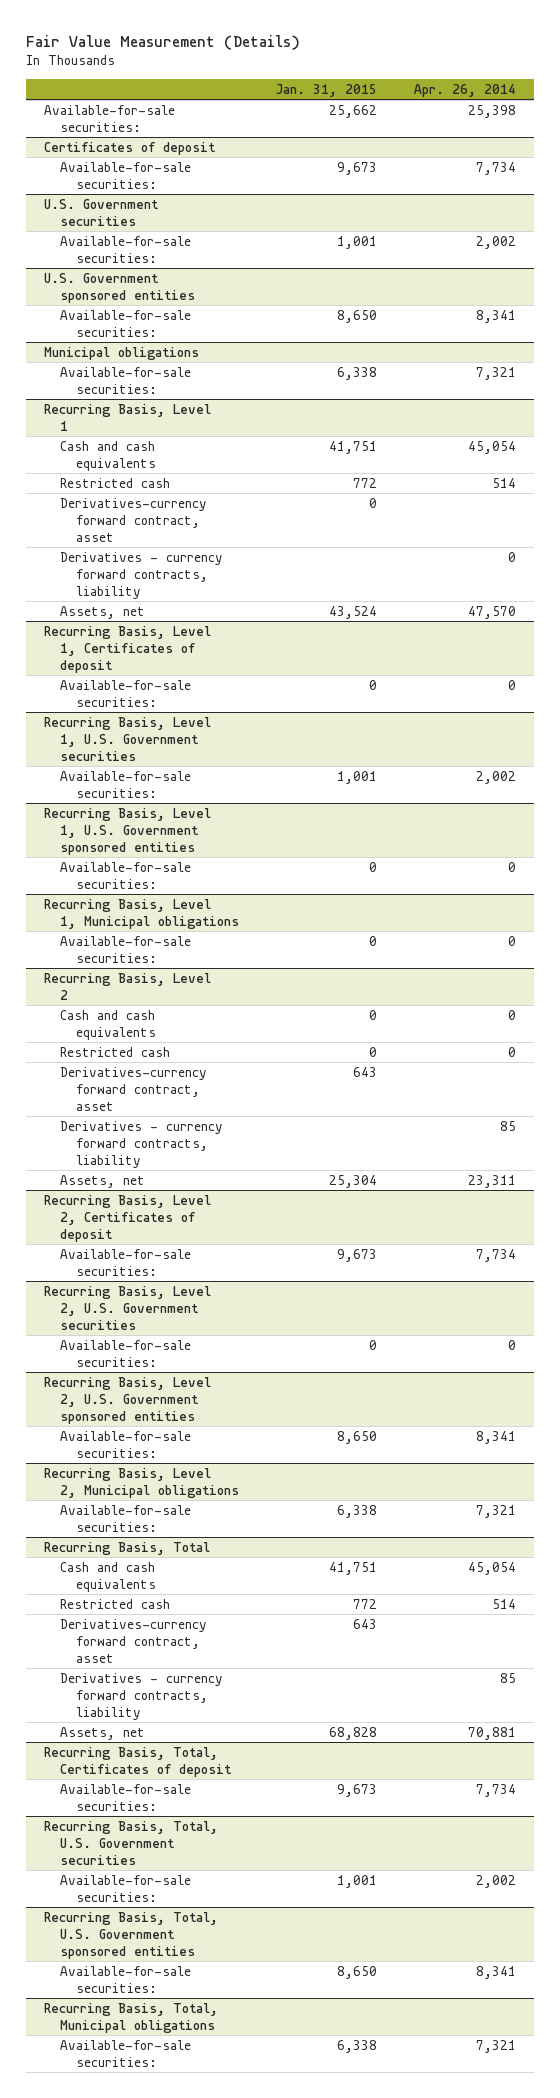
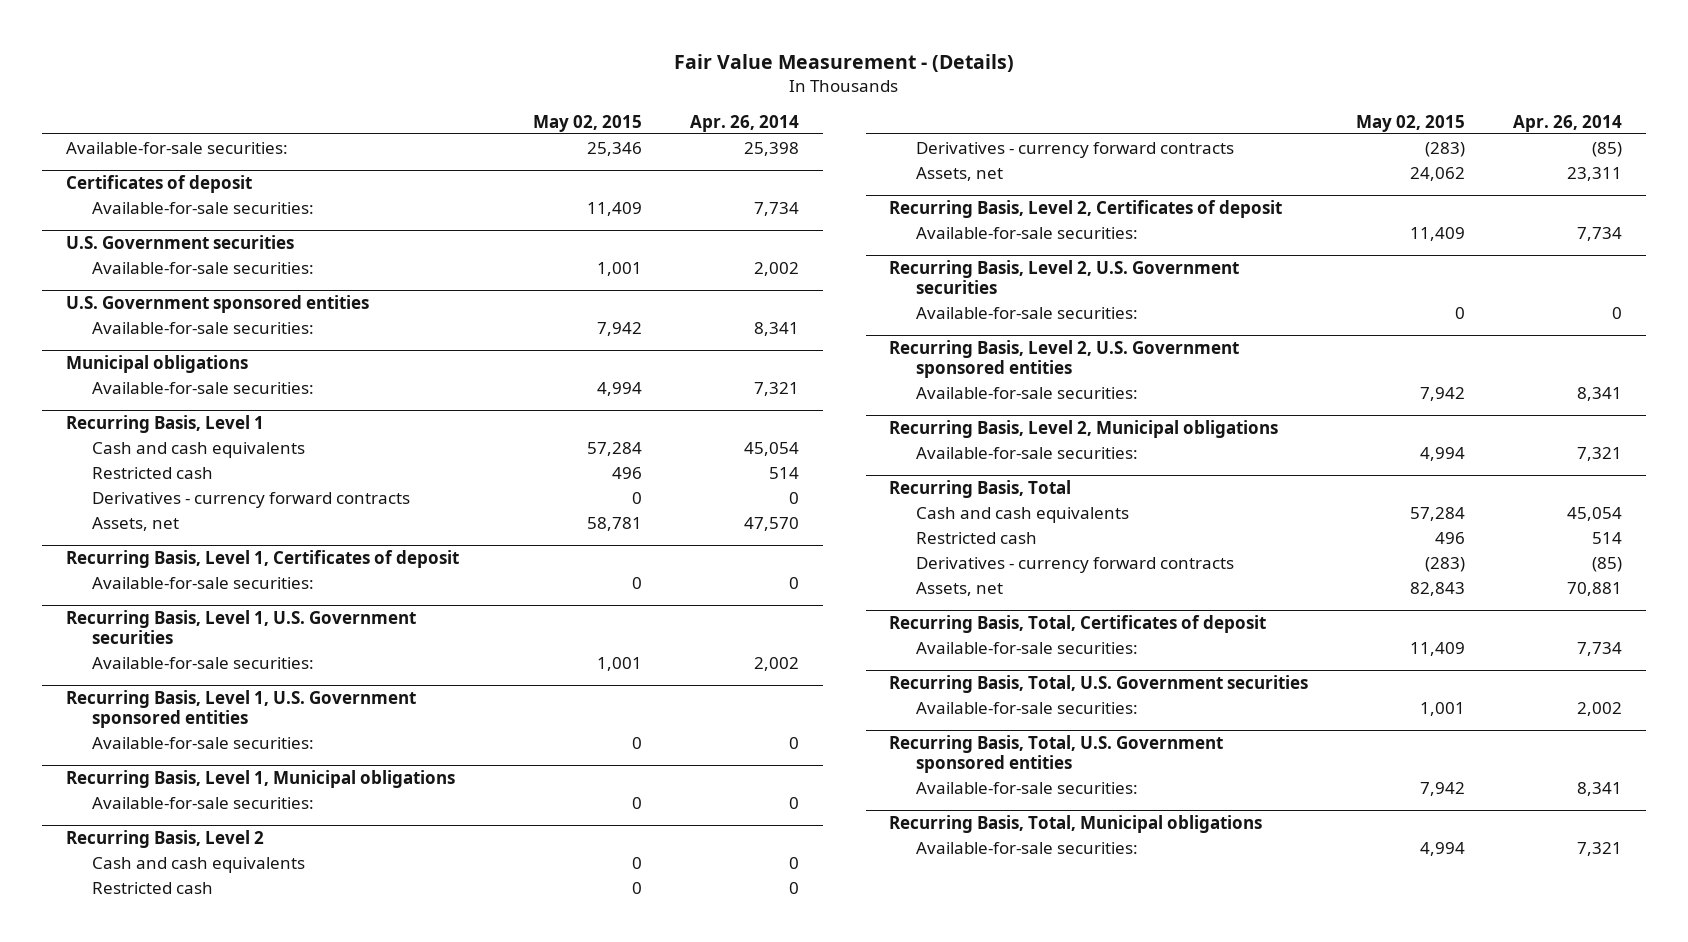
- Fair Value Measurement (Details)
+ Fair Value Measurement - (Details)
- | Jan. 31, 2015 | Apr. 26, 2014
+ | May 02, 2015 | Apr. 26, 2014
@ Recurring Basis, Level 1
- Derivatives-currency forward contract, asset | 0 |
- Derivatives - currency forward contracts, liability | | 0
+ Derivatives - currency forward contracts | 0 | 0
@ Recurring Basis, Level 2
- Derivatives-currency forward contract, asset | 643 |
- Derivatives - currency forward contracts, liability | | 85
+ Derivatives - currency forward contracts | (283) | (85)
@ Recurring Basis, Total
- Derivatives-currency forward contract, asset | 643 |
- Derivatives - currency forward contracts, liability | | 85
+ Derivatives - currency forward contracts | (283) | (85)

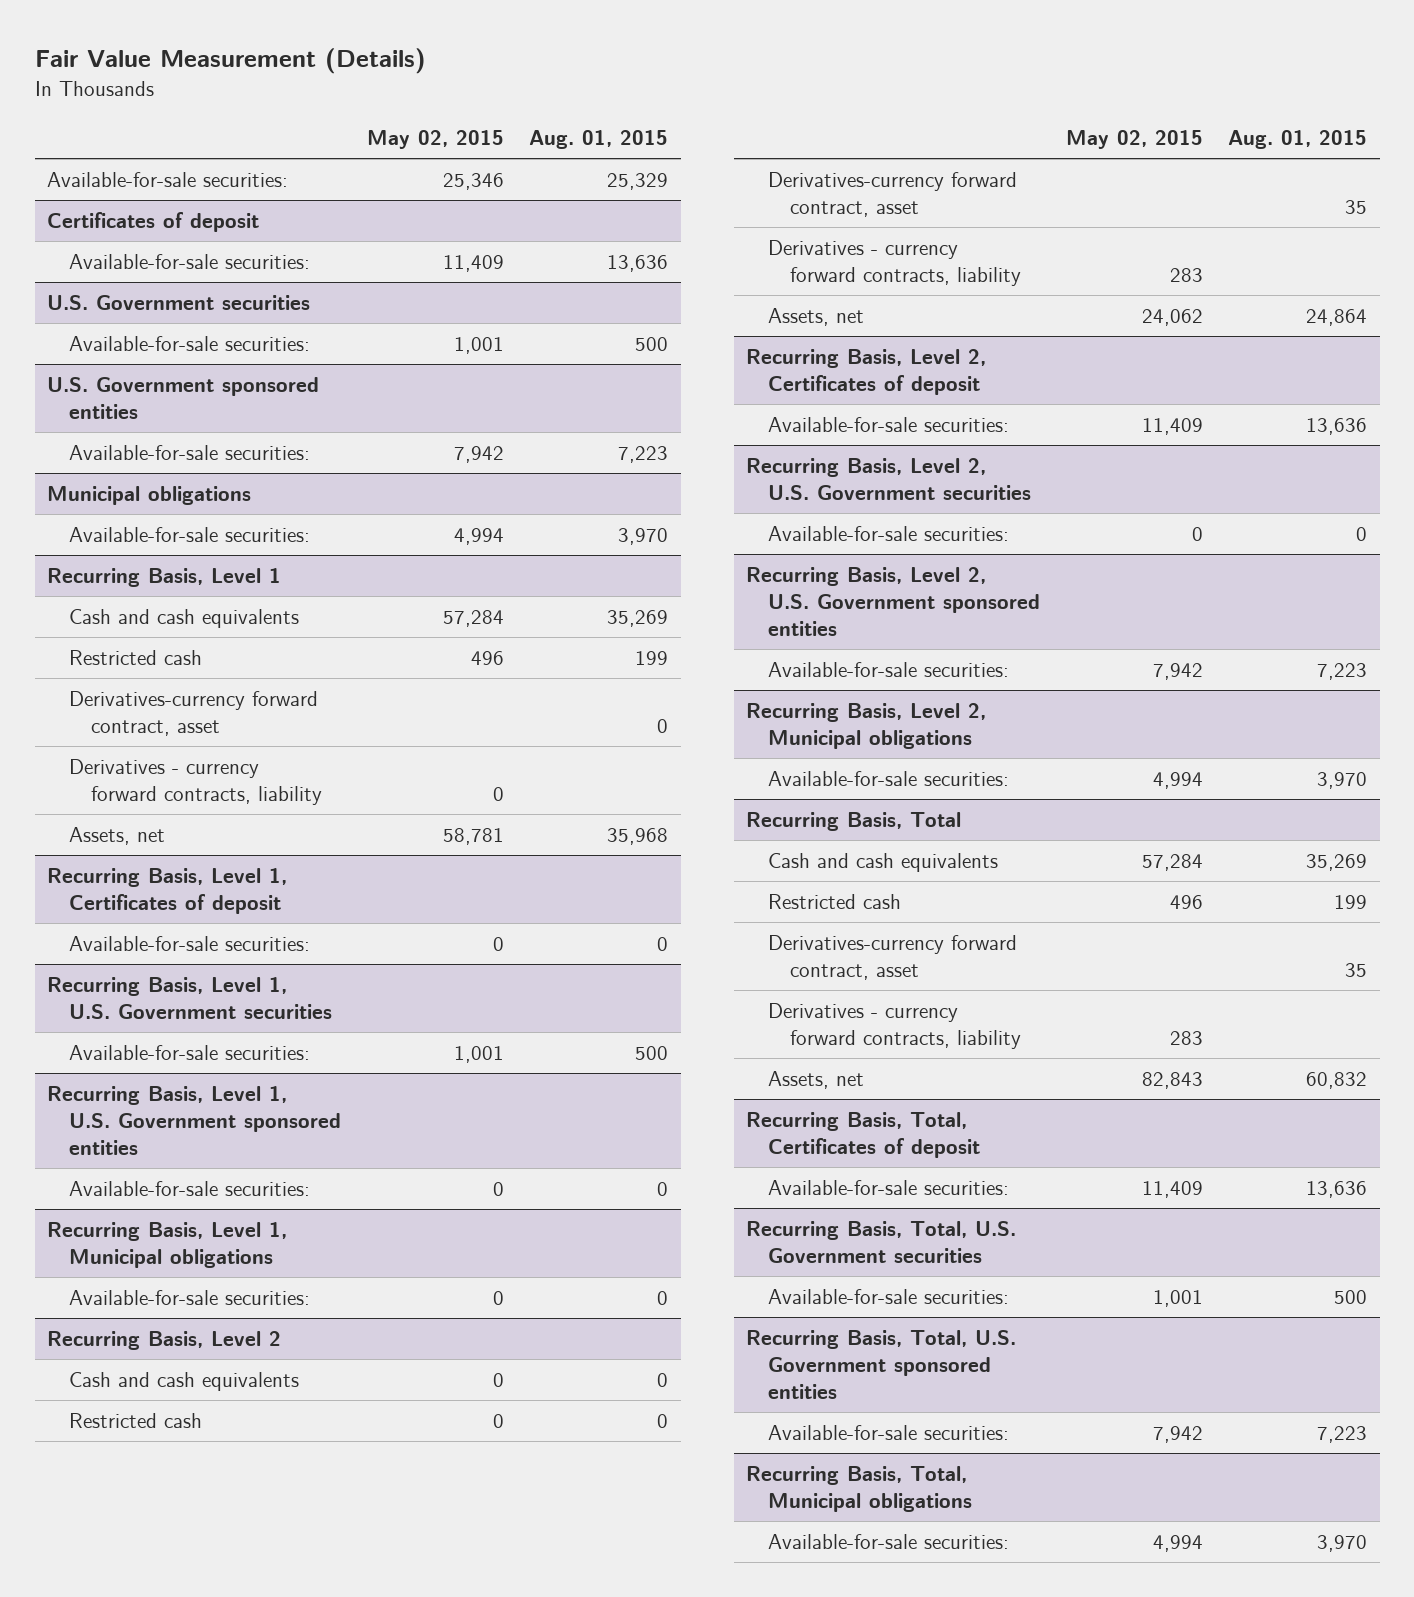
- Fair Value Measurement - (Details)
+ Fair Value Measurement (Details)
- | May 02, 2015 | Apr. 26, 2014
+ | May 02, 2015 | Aug. 01, 2015
@ Recurring Basis, Level 1
- Derivatives - currency forward contracts | 0 | 0
+ Derivatives-currency forward contract, asset | | 0
+ Derivatives - currency forward contracts, liability | 0 |
@ Recurring Basis, Level 2
- Derivatives - currency forward contracts | (283) | (85)
+ Derivatives-currency forward contract, asset | | 35
+ Derivatives - currency forward contracts, liability | 283 |
@ Recurring Basis, Total
- Derivatives - currency forward contracts | (283) | (85)
+ Derivatives-currency forward contract, asset | | 35
+ Derivatives - currency forward contracts, liability | 283 |

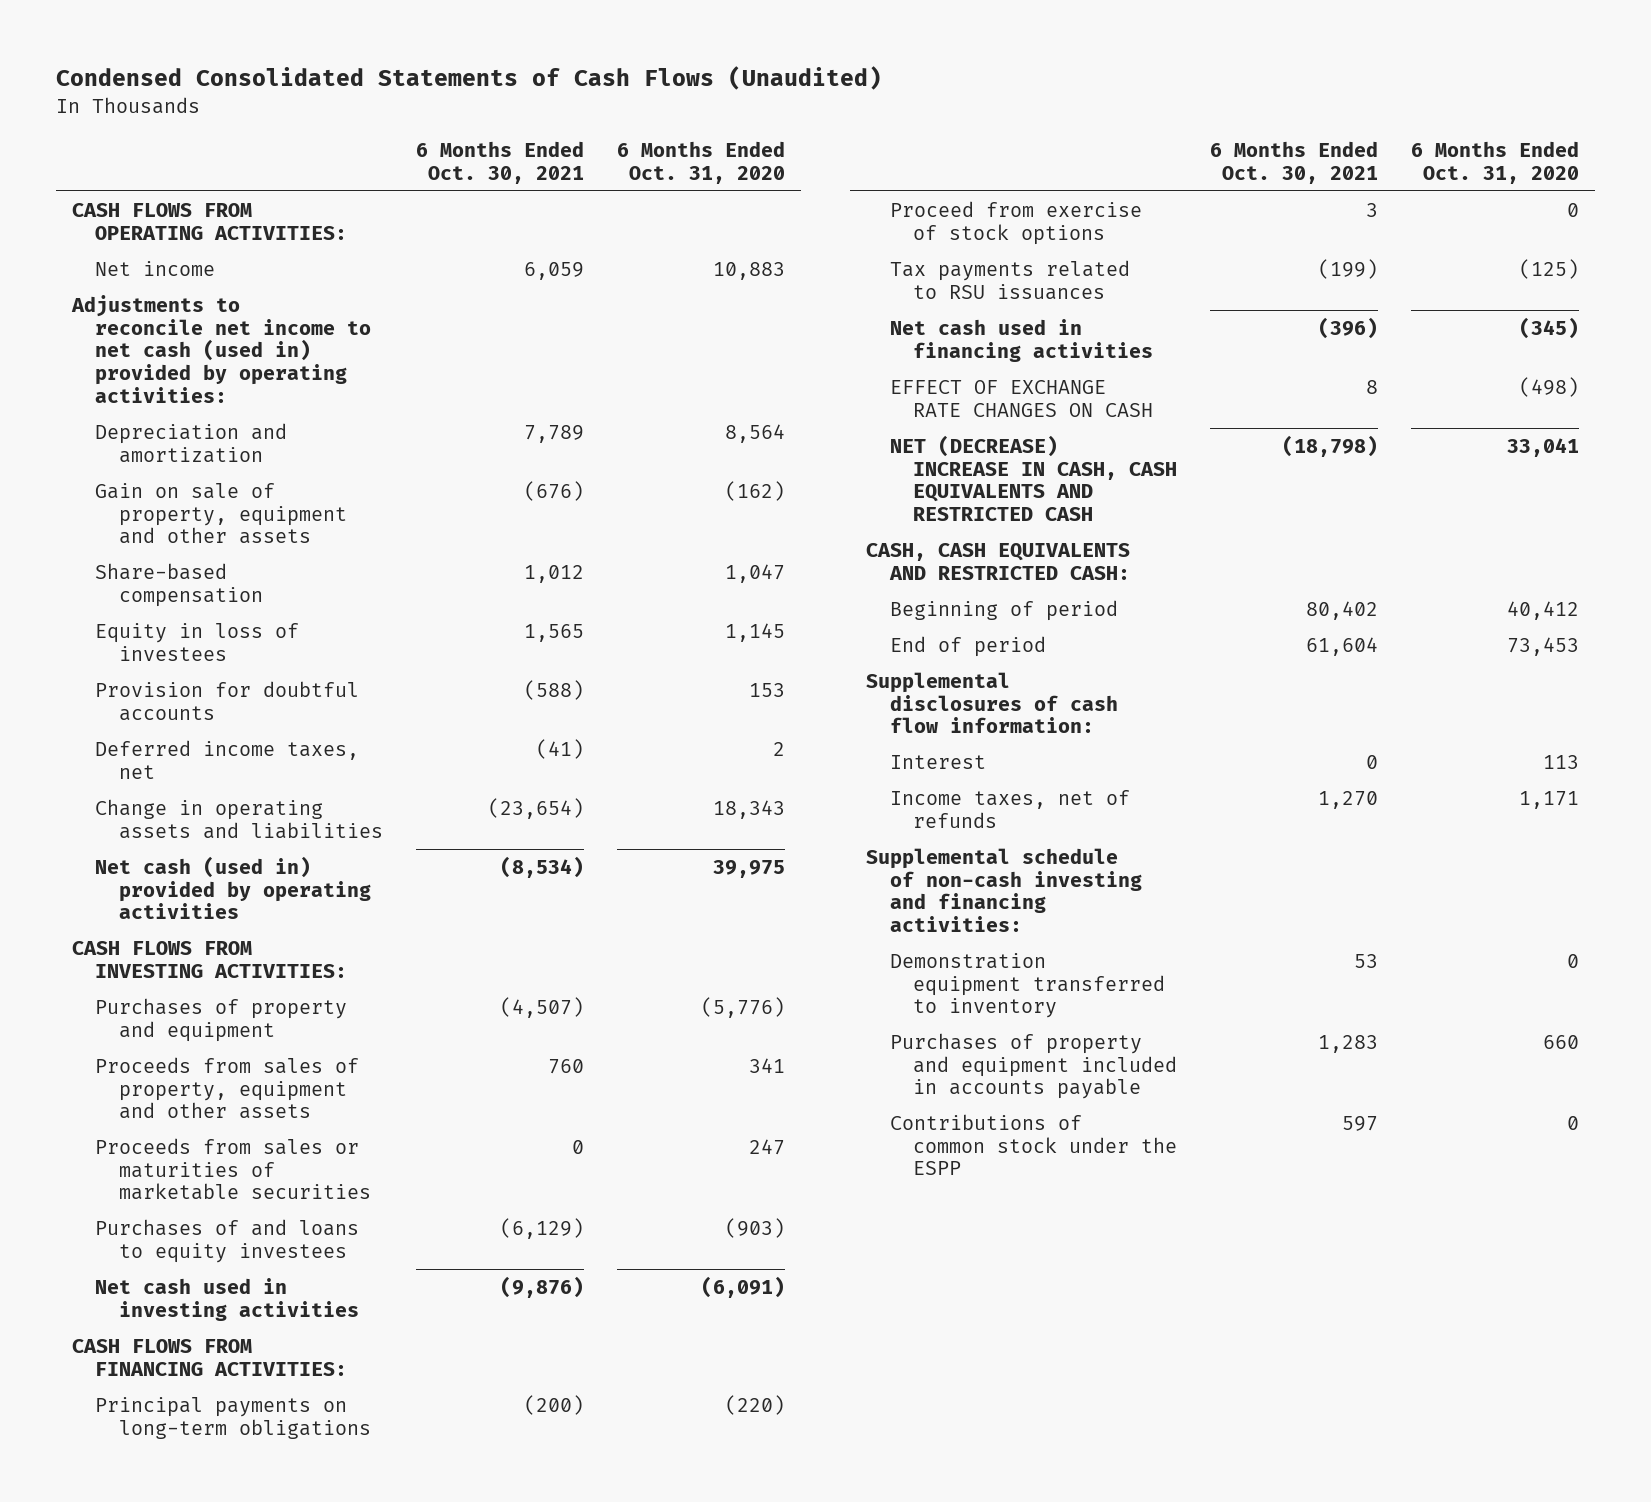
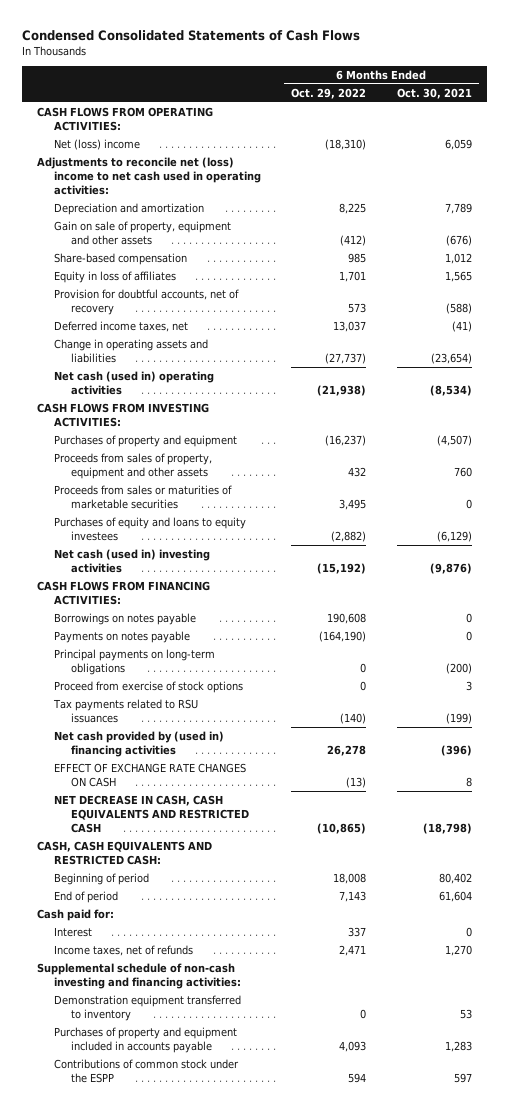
- Condensed Consolidated Statements of Cash Flows (Unaudited)
+ Condensed Consolidated Statements of Cash Flows
- | 6 Months Ended Oct. 30, 2021 | 6 Months Ended Oct. 31, 2020
+ | 6 Months Ended Oct. 29, 2022 | 6 Months Ended Oct. 30, 2021
- Net income | 6,059 | 10,883
- Adjustments to reconcile net income to net cash (used in) provided by operating activities:
+ Net (loss) income | (18,310) | 6,059
+ Adjustments to reconcile net (loss) income to net cash used in operating activities:
- Equity in loss of investees | 1,565 | 1,145
- Provision for doubtful accounts | (588) | 153
+ Equity in loss of affiliates | 1,701 | 1,565
+ Provision for doubtful accounts, net of recovery | 573 | (588)
- Net cash (used in) provided by operating activities | (8,534) | 39,975
+ Net cash (used in) operating activities | (21,938) | (8,534)
- Purchases of and loans to equity investees | (6,129) | (903)
- Net cash used in investing activities | (9,876) | (6,091)
+ Purchases of equity and loans to equity investees | (2,882) | (6,129)
+ Net cash (used in) investing activities | (15,192) | (9,876)
+ Borrowings on notes payable | 190,608 | 0
+ Payments on notes payable | (164,190) | 0
- Net cash used in financing activities | (396) | (345)
+ Net cash provided by (used in) financing activities | 26,278 | (396)
- NET (DECREASE) INCREASE IN CASH, CASH EQUIVALENTS AND RESTRICTED CASH | (18,798) | 33,041
+ NET DECREASE IN CASH, CASH EQUIVALENTS AND RESTRICTED CASH | (10,865) | (18,798)
- Supplemental disclosures of cash flow information:
+ Cash paid for:

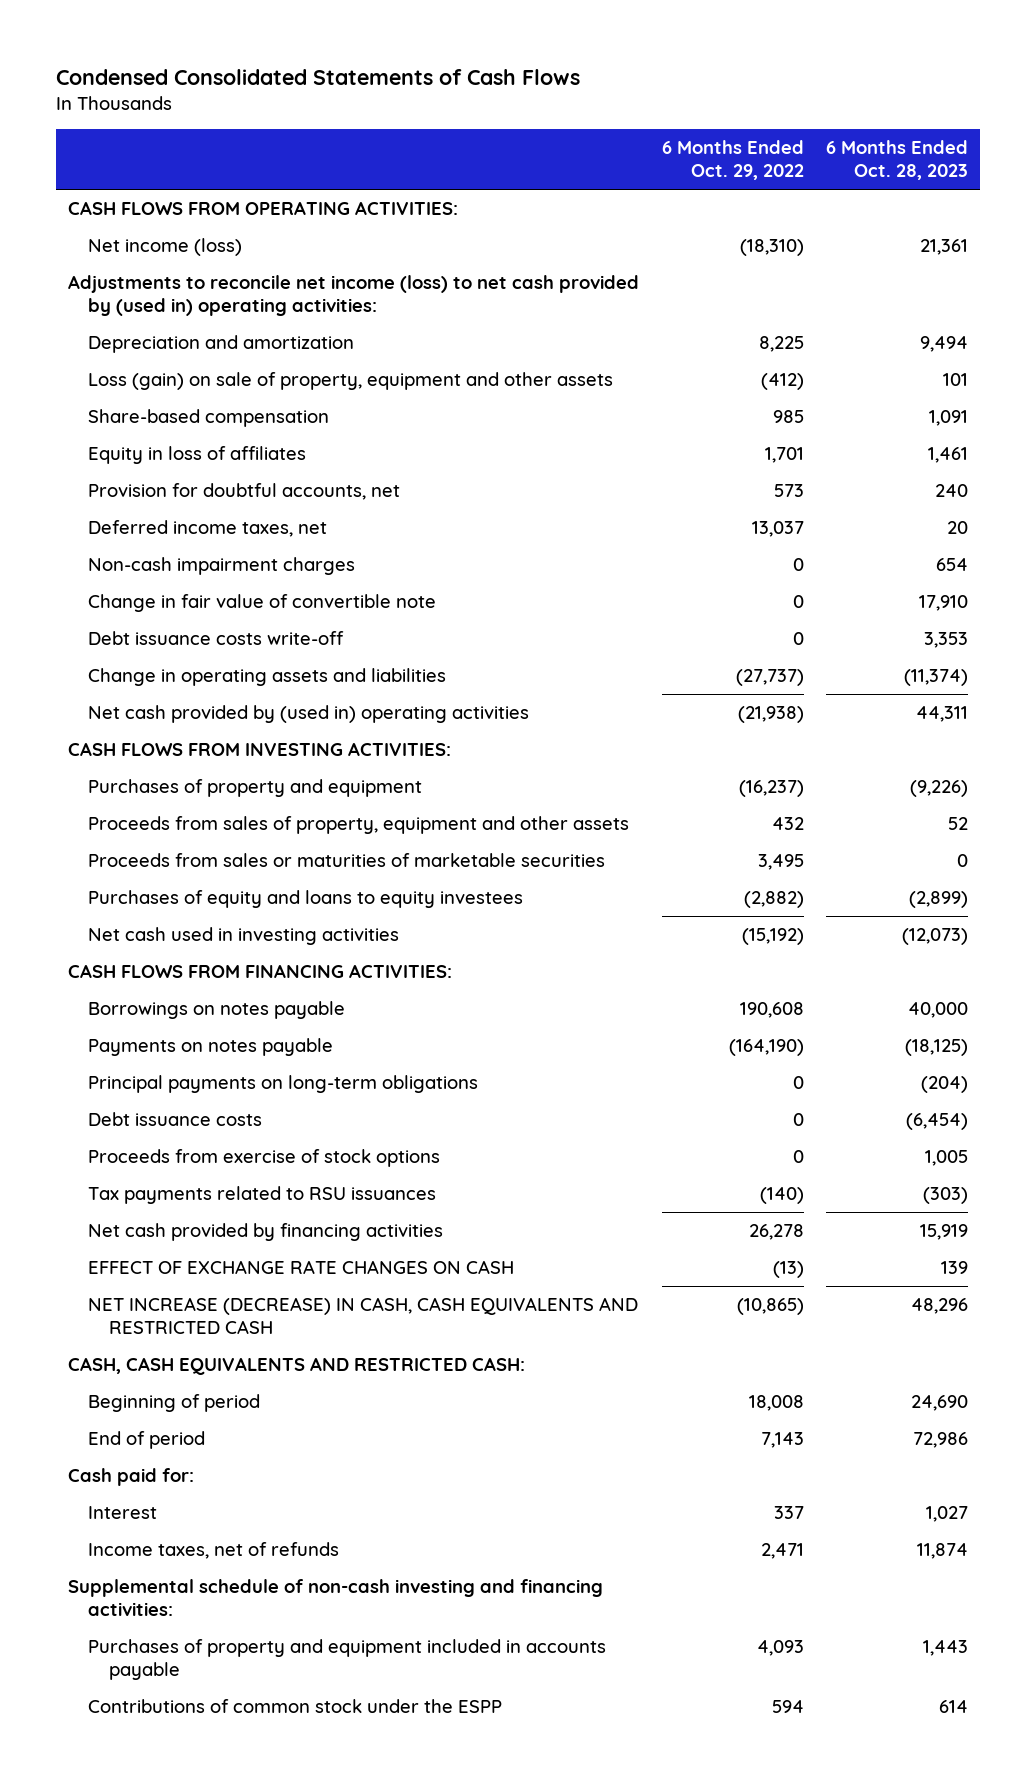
- | 6 Months Ended Oct. 29, 2022 | 6 Months Ended Oct. 30, 2021
+ | 6 Months Ended Oct. 29, 2022 | 6 Months Ended Oct. 28, 2023
- Net (loss) income | (18,310) | 6,059
- Adjustments to reconcile net (loss) income to net cash used in operating activities:
+ Net income (loss) | (18,310) | 21,361
+ Adjustments to reconcile net income (loss) to net cash provided by (used in) operating activities:
- Gain on sale of property, equipment and other assets | (412) | (676)
+ Loss (gain) on sale of property, equipment and other assets | (412) | 101
- Provision for doubtful accounts, net of recovery | 573 | (588)
+ Provision for doubtful accounts, net | 573 | 240
+ Non-cash impairment charges | 0 | 654
+ Change in fair value of convertible note | 0 | 17,910
+ Debt issuance costs write-off | 0 | 3,353
- Net cash (used in) operating activities | (21,938) | (8,534)
+ Net cash provided by (used in) operating activities | (21,938) | 44,311
- Net cash (used in) investing activities | (15,192) | (9,876)
+ Net cash used in investing activities | (15,192) | (12,073)
- Proceed from exercise of stock options | 0 | 3
+ Debt issuance costs | 0 | (6,454)
+ Proceeds from exercise of stock options | 0 | 1,005
- Net cash provided by (used in) financing activities | 26,278 | (396)
+ Net cash provided by financing activities | 26,278 | 15,919
- NET DECREASE IN CASH, CASH EQUIVALENTS AND RESTRICTED CASH | (10,865) | (18,798)
+ NET INCREASE (DECREASE) IN CASH, CASH EQUIVALENTS AND RESTRICTED CASH | (10,865) | 48,296
- Demonstration equipment transferred to inventory | 0 | 53

